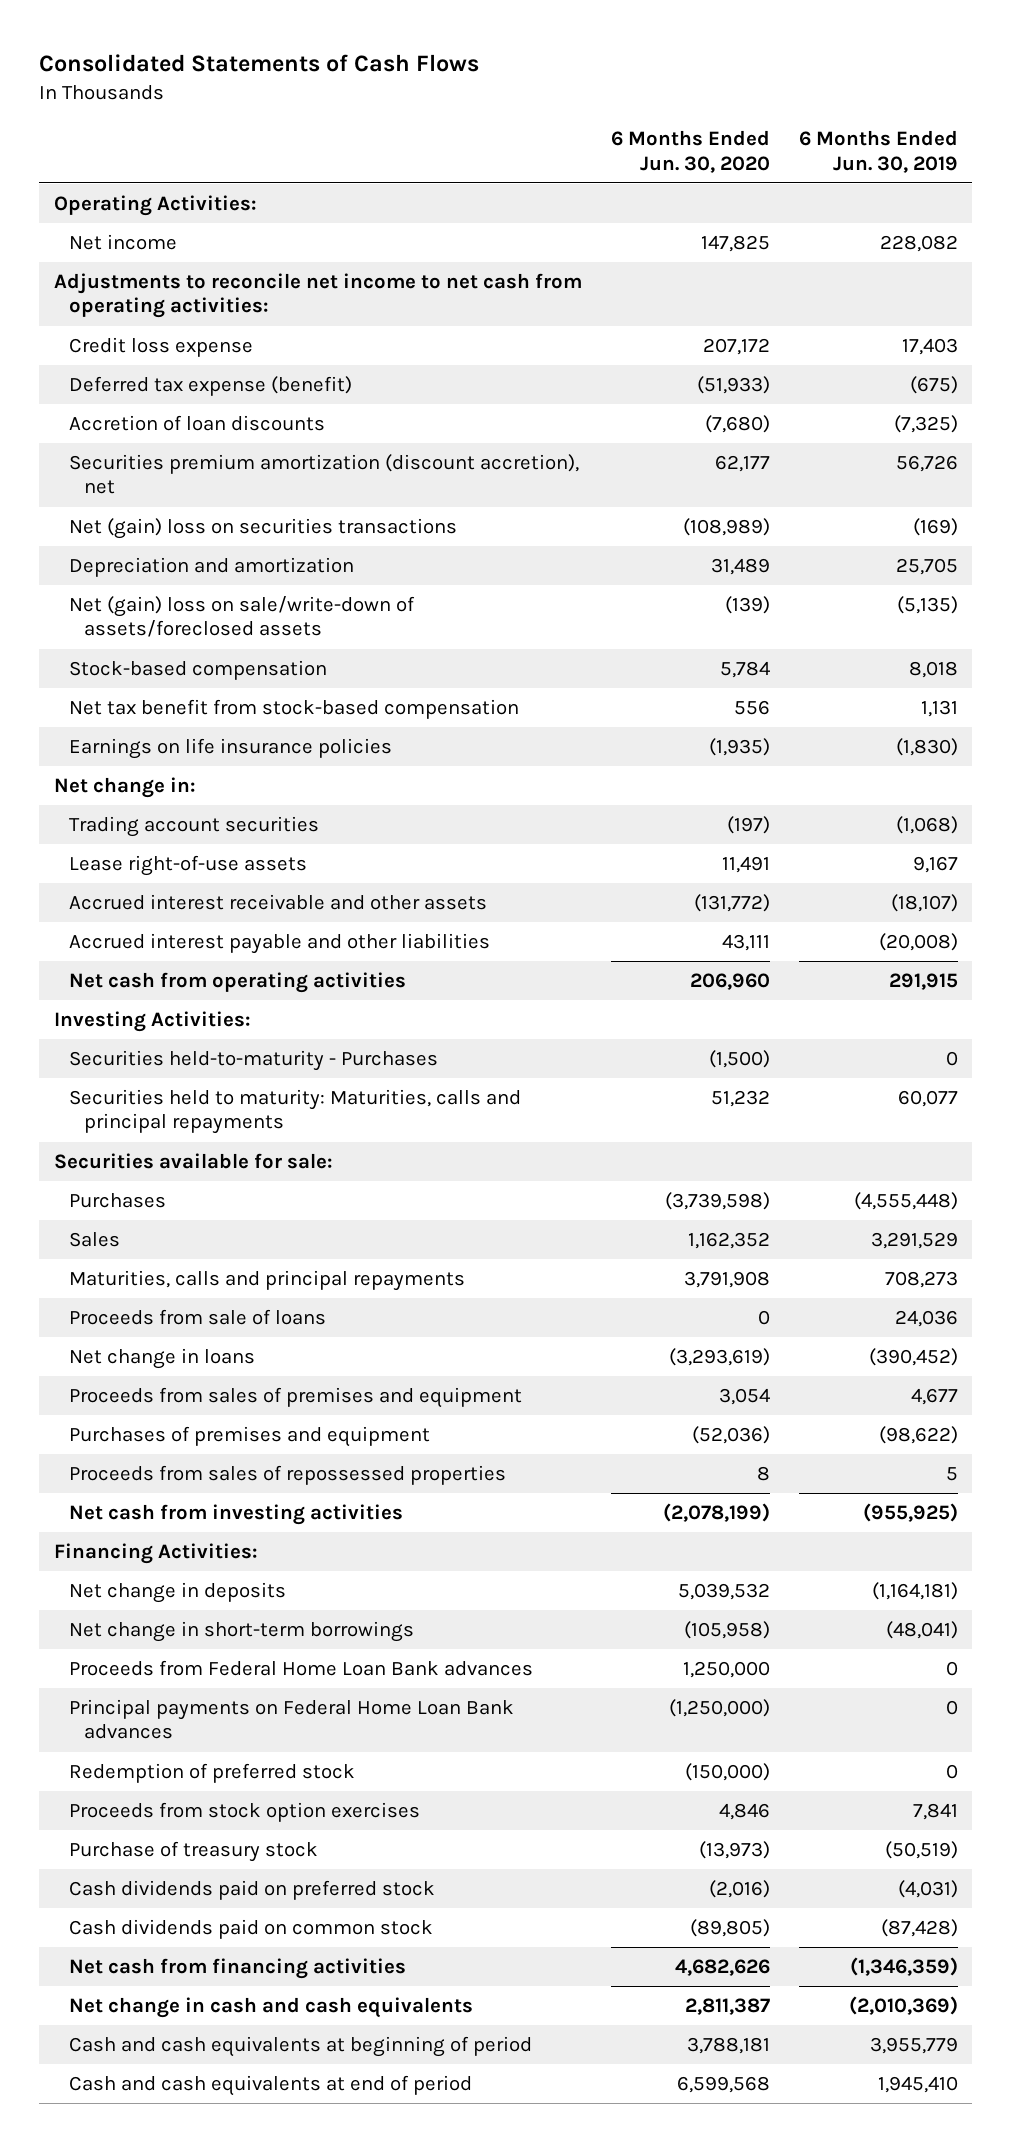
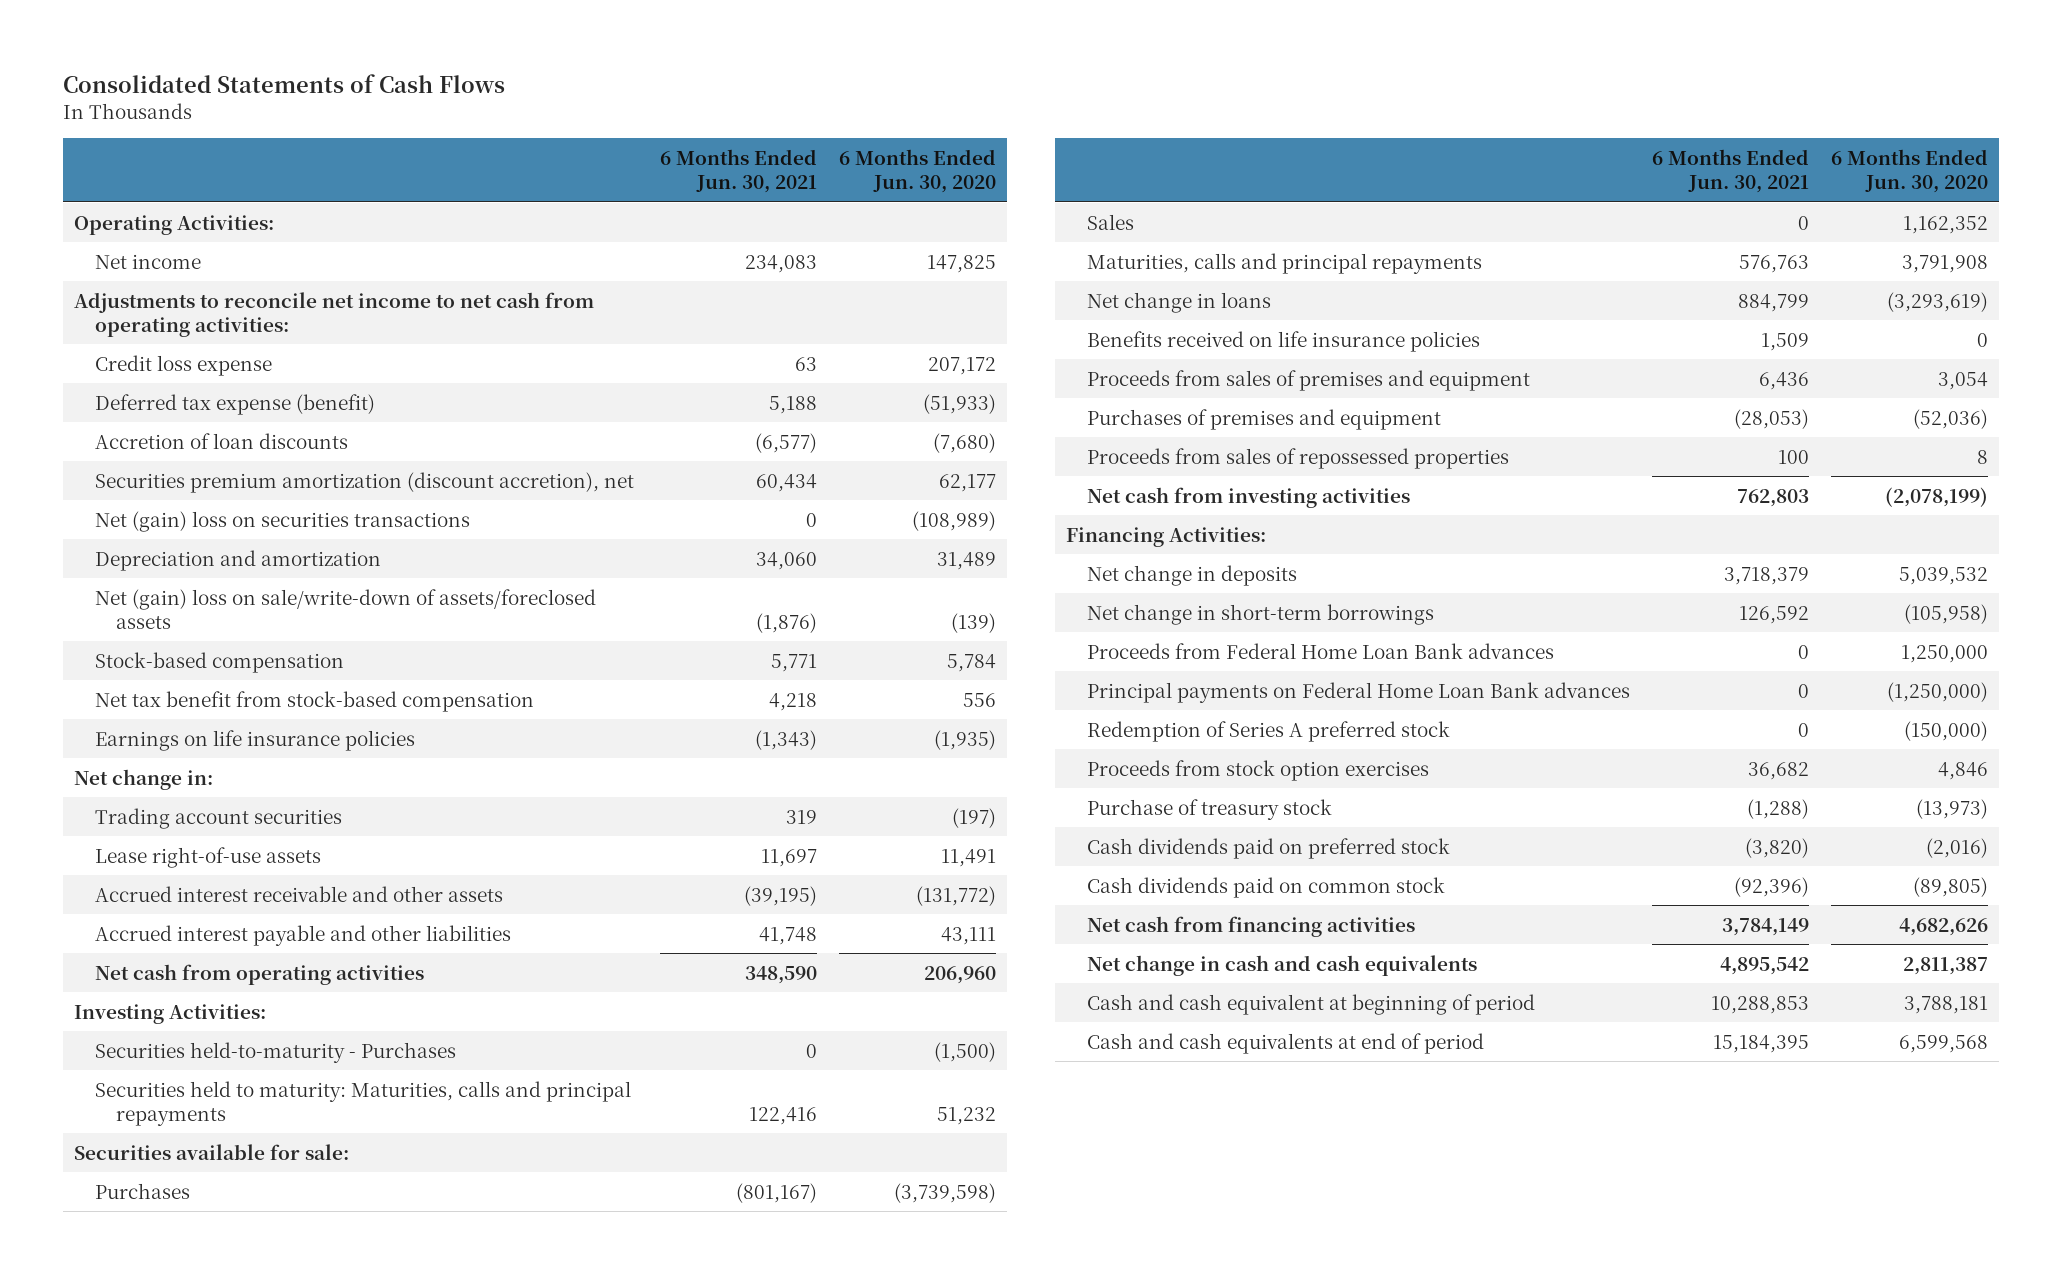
- | 6 Months Ended Jun. 30, 2020 | 6 Months Ended Jun. 30, 2019
+ | 6 Months Ended Jun. 30, 2021 | 6 Months Ended Jun. 30, 2020
- Proceeds from sale of loans | 0 | 24,036
+ Benefits received on life insurance policies | 1,509 | 0
- Redemption of preferred stock | (150,000) | 0
+ Redemption of Series A preferred stock | 0 | (150,000)
- Cash and cash equivalents at beginning of period | 3,788,181 | 3,955,779
+ Cash and cash equivalent at beginning of period | 10,288,853 | 3,788,181

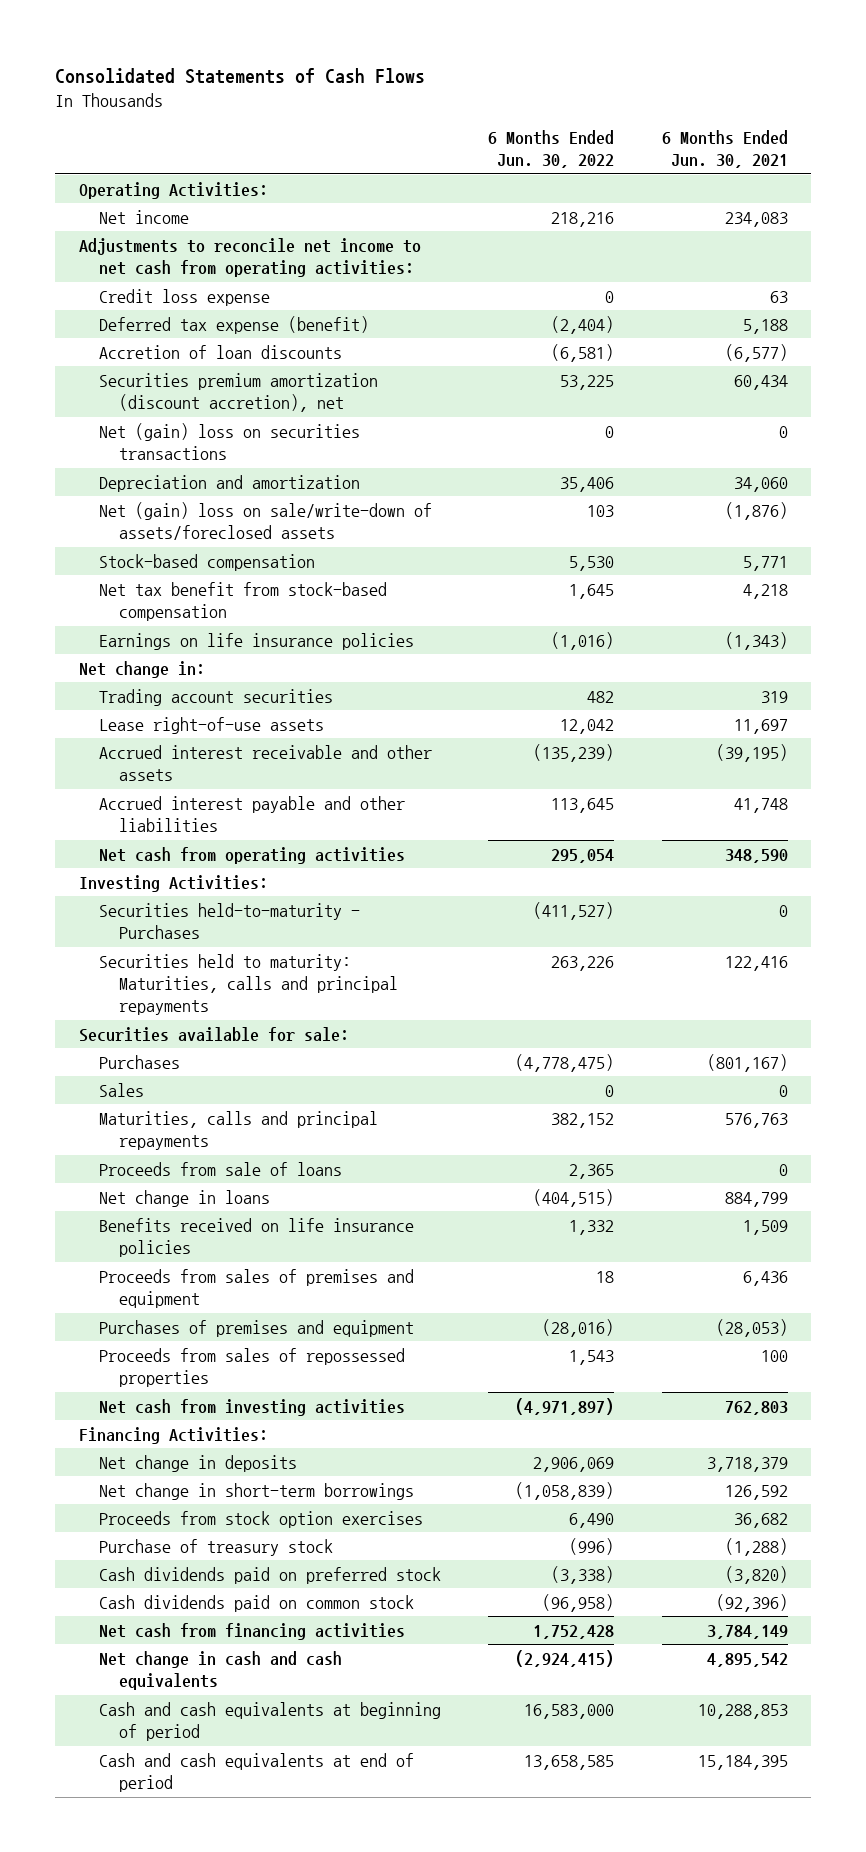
- | 6 Months Ended Jun. 30, 2021 | 6 Months Ended Jun. 30, 2020
+ | 6 Months Ended Jun. 30, 2022 | 6 Months Ended Jun. 30, 2021
+ Proceeds from sale of loans | 2,365 | 0
- Proceeds from Federal Home Loan Bank advances | 0 | 1,250,000
- Principal payments on Federal Home Loan Bank advances | 0 | (1,250,000)
- Redemption of Series A preferred stock | 0 | (150,000)
- Cash and cash equivalent at beginning of period | 10,288,853 | 3,788,181
+ Cash and cash equivalents at beginning of period | 16,583,000 | 10,288,853

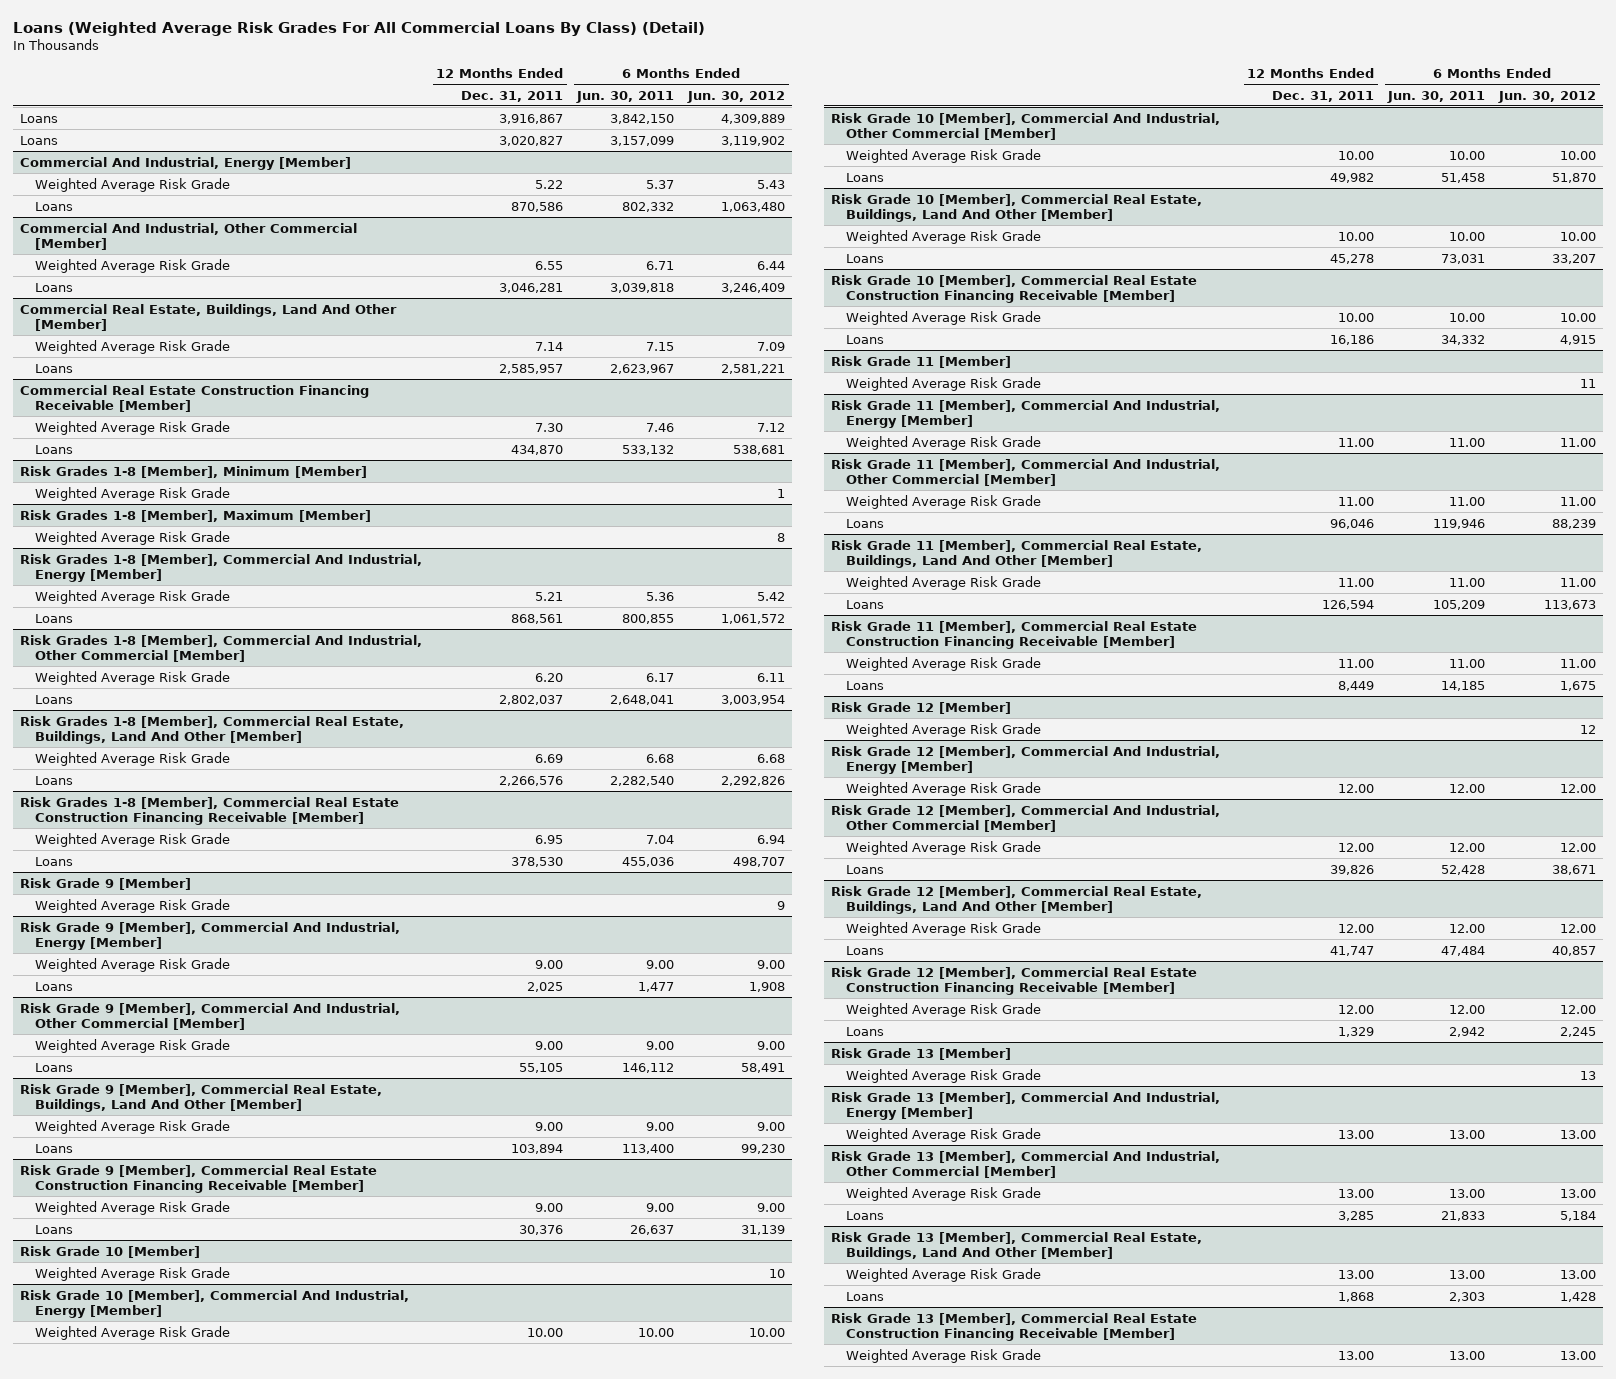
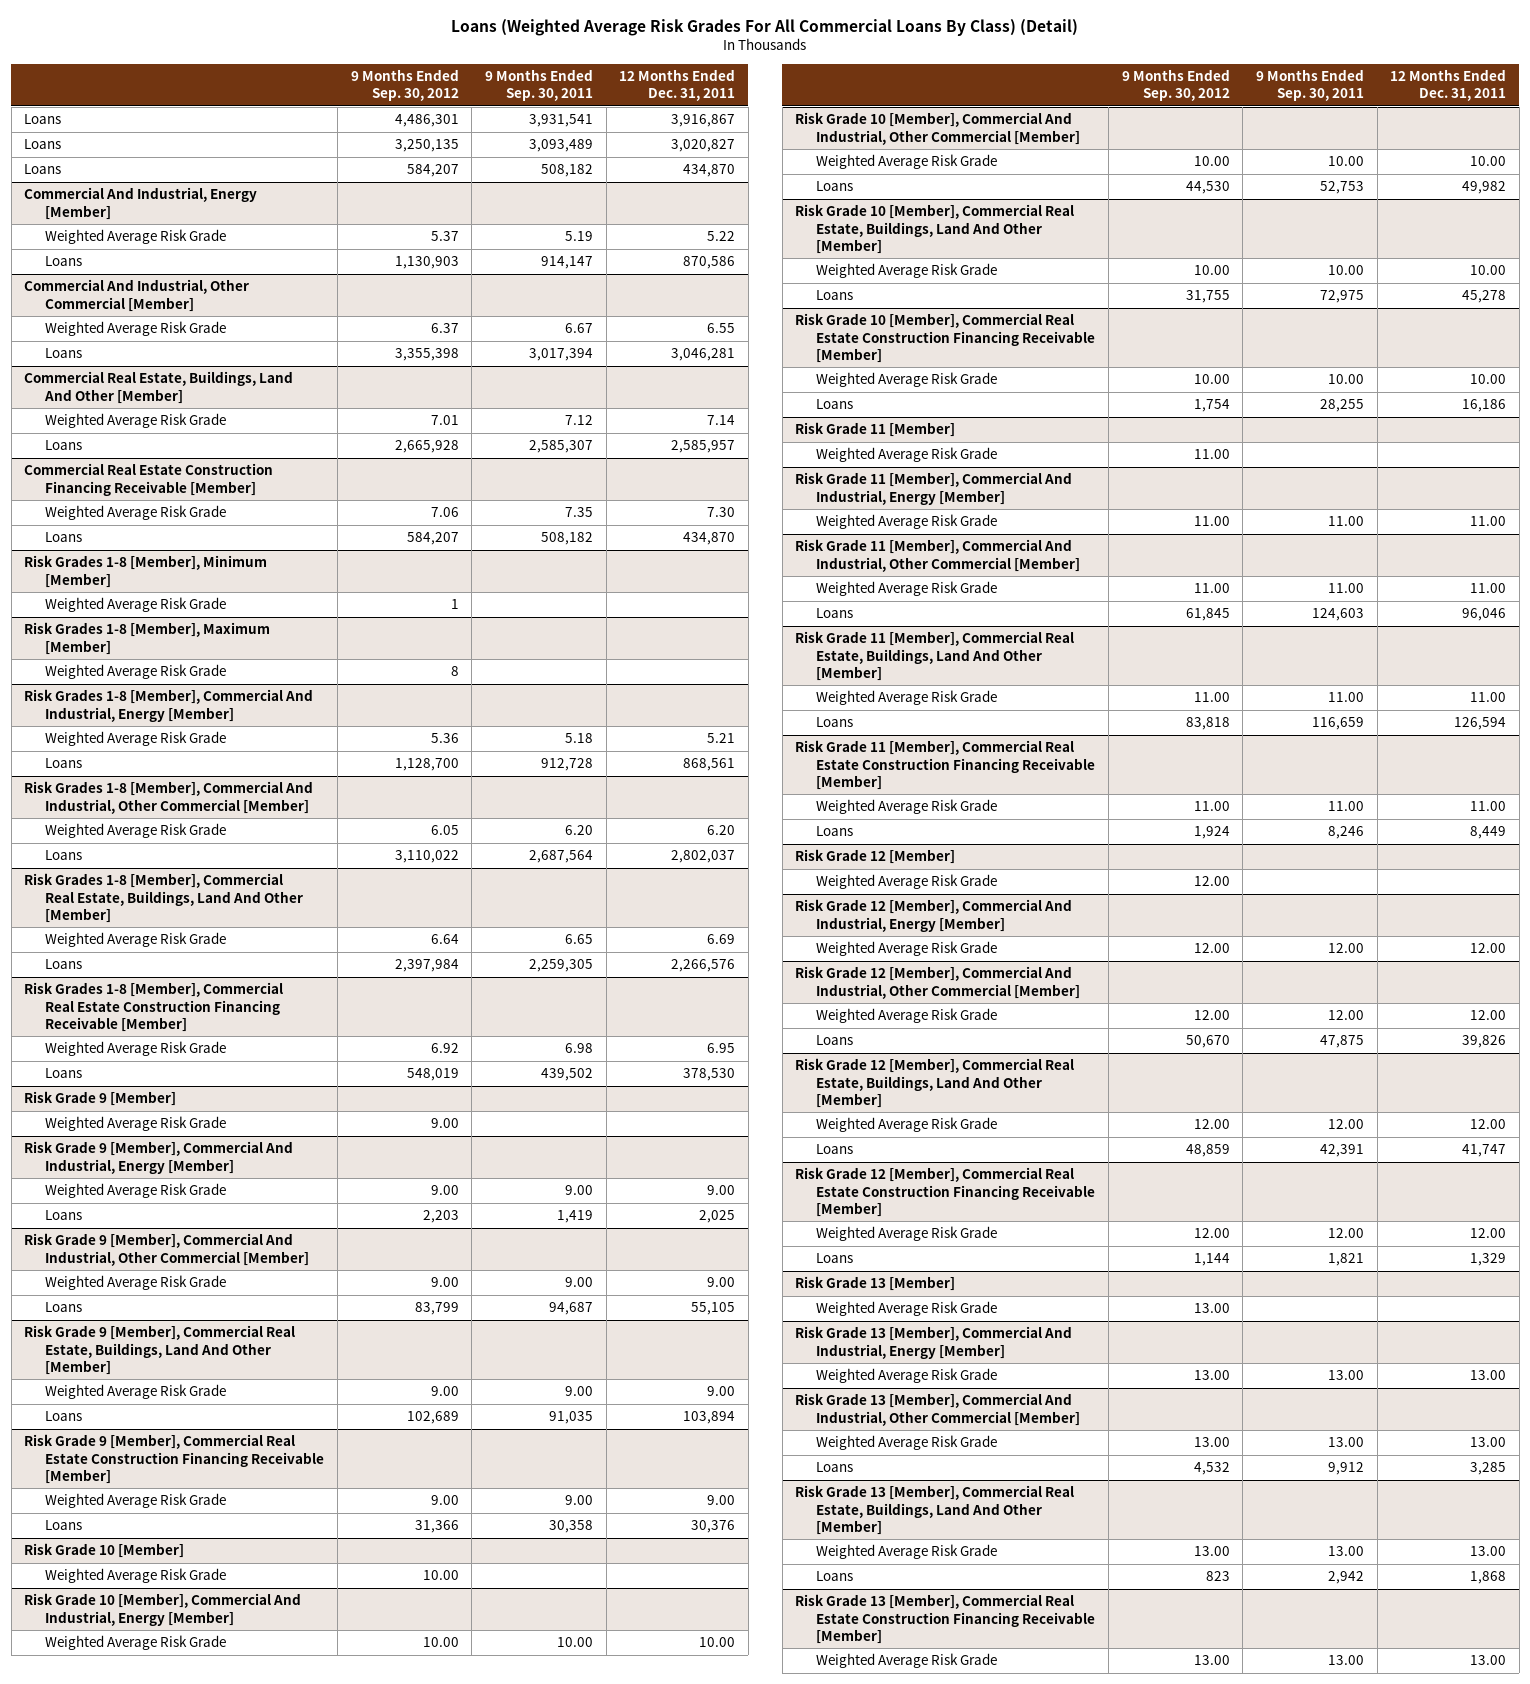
- | 12 Months Ended Dec. 31, 2011 | 6 Months Ended Jun. 30, 2011 | 6 Months Ended Jun. 30, 2012
+ | 9 Months Ended Sep. 30, 2012 | 9 Months Ended Sep. 30, 2011 | 12 Months Ended Dec. 31, 2011
+ Loans | 584,207 | 508,182 | 434,870

